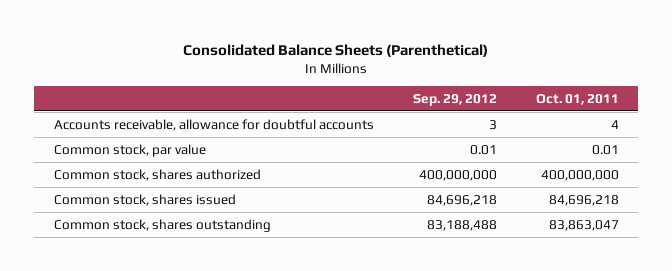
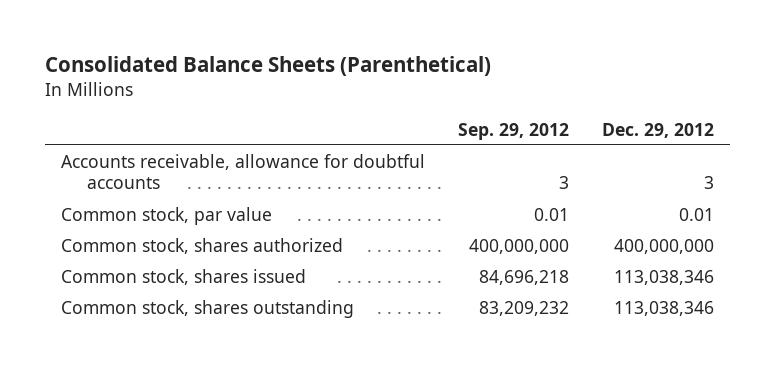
- | Sep. 29, 2012 | Oct. 01, 2011
+ | Sep. 29, 2012 | Dec. 29, 2012
- Common stock, shares outstanding | 83,188,488 | 83,863,047
+ Common stock, shares outstanding | 83,209,232 | 113,038,346

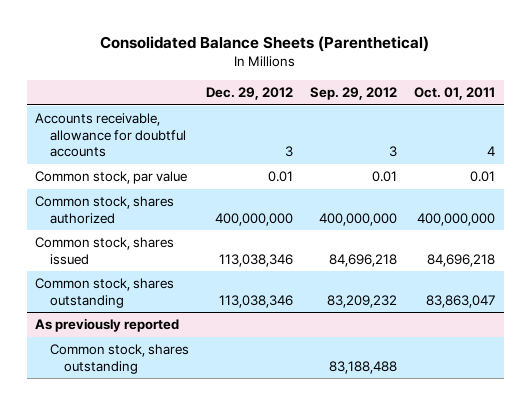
- | Sep. 29, 2012 | Dec. 29, 2012
+ | Dec. 29, 2012 | Sep. 29, 2012 | Oct. 01, 2011
+ As previously reported
+ Common stock, shares outstanding | | 83,188,488 |

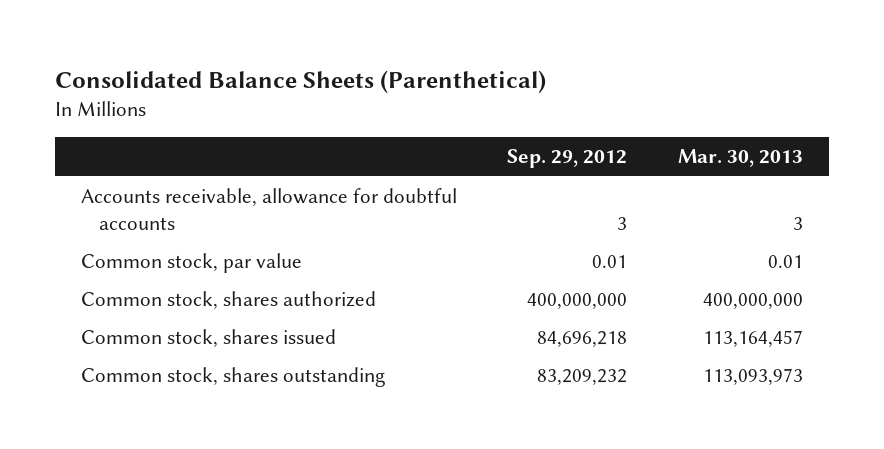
- | Dec. 29, 2012 | Sep. 29, 2012 | Oct. 01, 2011
+ | Sep. 29, 2012 | Mar. 30, 2013
- As previously reported
- Common stock, shares outstanding | | 83,188,488 |

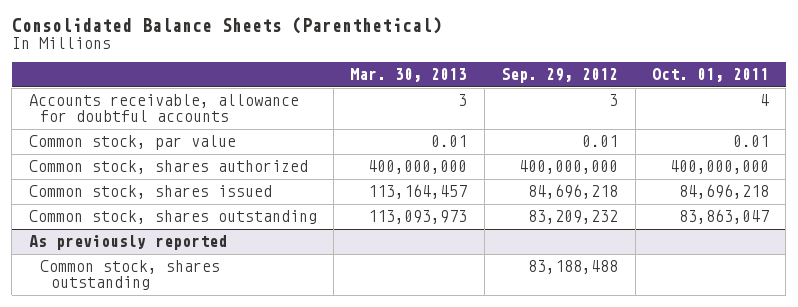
- | Sep. 29, 2012 | Mar. 30, 2013
+ | Mar. 30, 2013 | Sep. 29, 2012 | Oct. 01, 2011
+ As previously reported
+ Common stock, shares outstanding | | 83,188,488 |

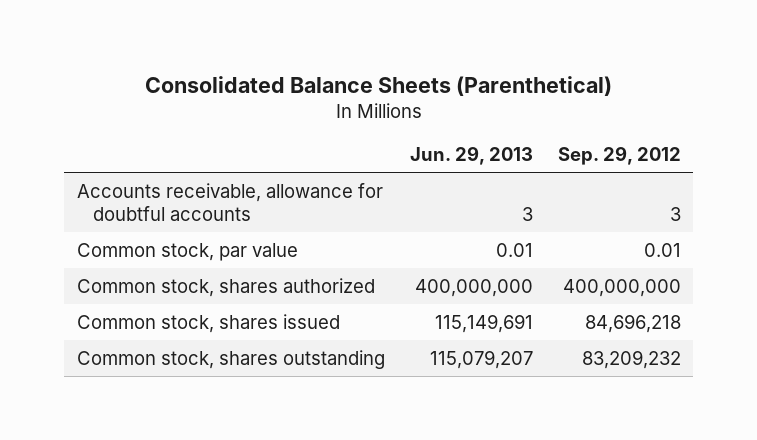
- | Mar. 30, 2013 | Sep. 29, 2012 | Oct. 01, 2011
+ | Jun. 29, 2013 | Sep. 29, 2012
- As previously reported
- Common stock, shares outstanding | | 83,188,488 |

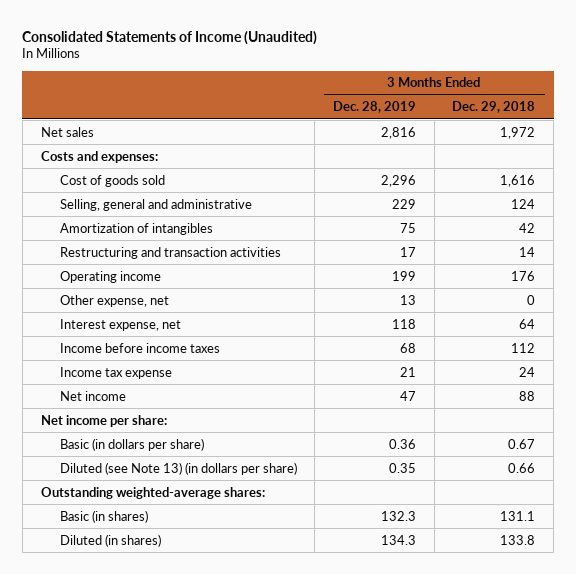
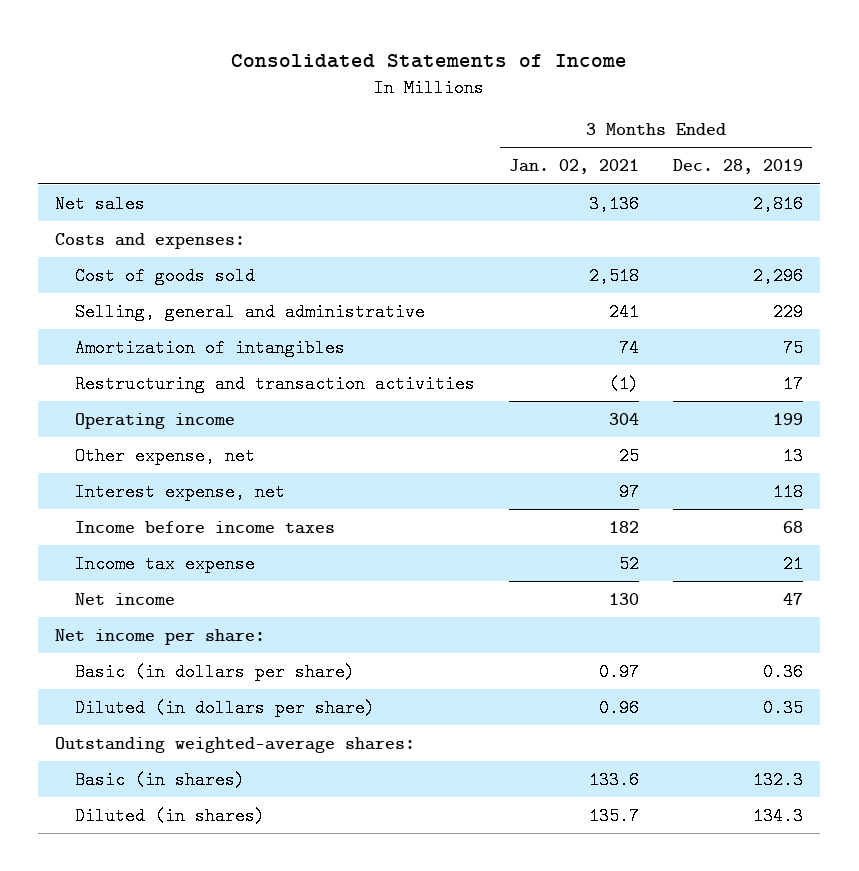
- Consolidated Statements of Income (Unaudited)
+ Consolidated Statements of Income
- | 3 Months Ended Dec. 28, 2019 | 3 Months Ended Dec. 29, 2018
+ | 3 Months Ended Jan. 02, 2021 | 3 Months Ended Dec. 28, 2019
- Diluted (see Note 13) (in dollars per share) | 0.35 | 0.66
+ Diluted (in dollars per share) | 0.96 | 0.35

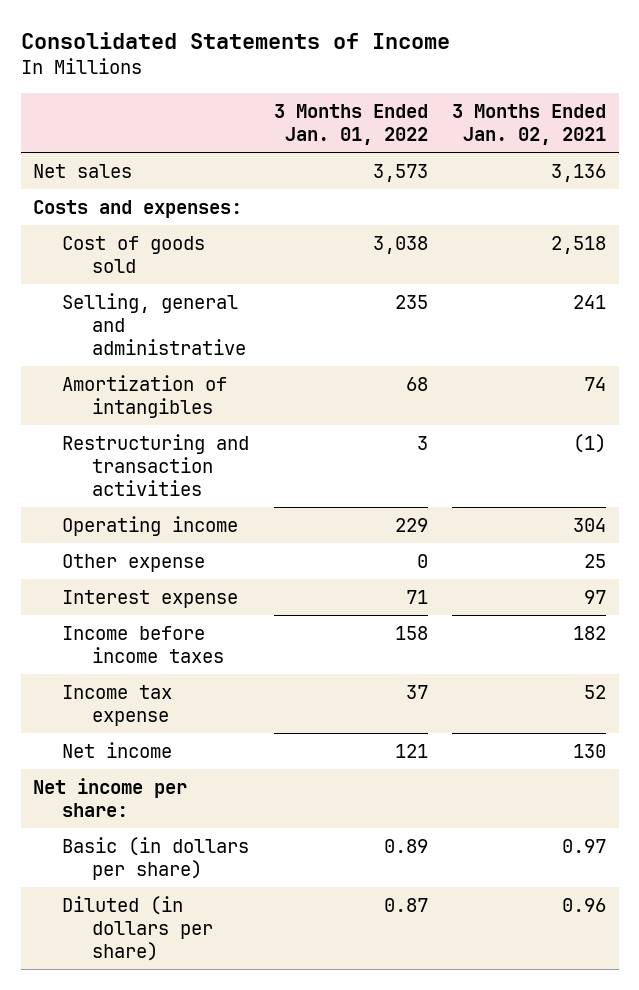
- | 3 Months Ended Jan. 02, 2021 | 3 Months Ended Dec. 28, 2019
+ | 3 Months Ended Jan. 01, 2022 | 3 Months Ended Jan. 02, 2021
- Other expense, net | 25 | 13
- Interest expense, net | 97 | 118
+ Other expense | 0 | 25
+ Interest expense | 71 | 97
- Outstanding weighted-average shares:
- Basic (in shares) | 133.6 | 132.3
- Diluted (in shares) | 135.7 | 134.3

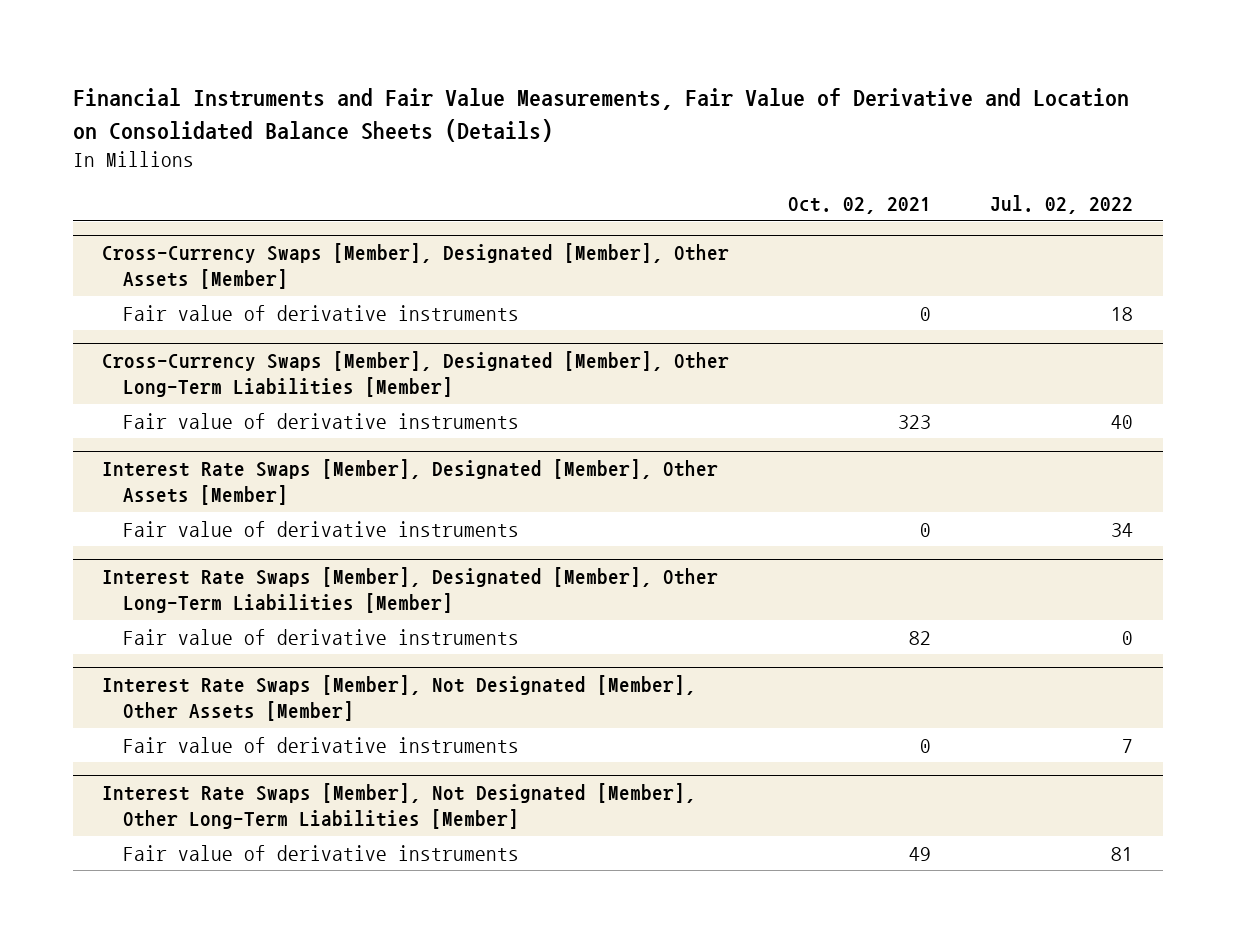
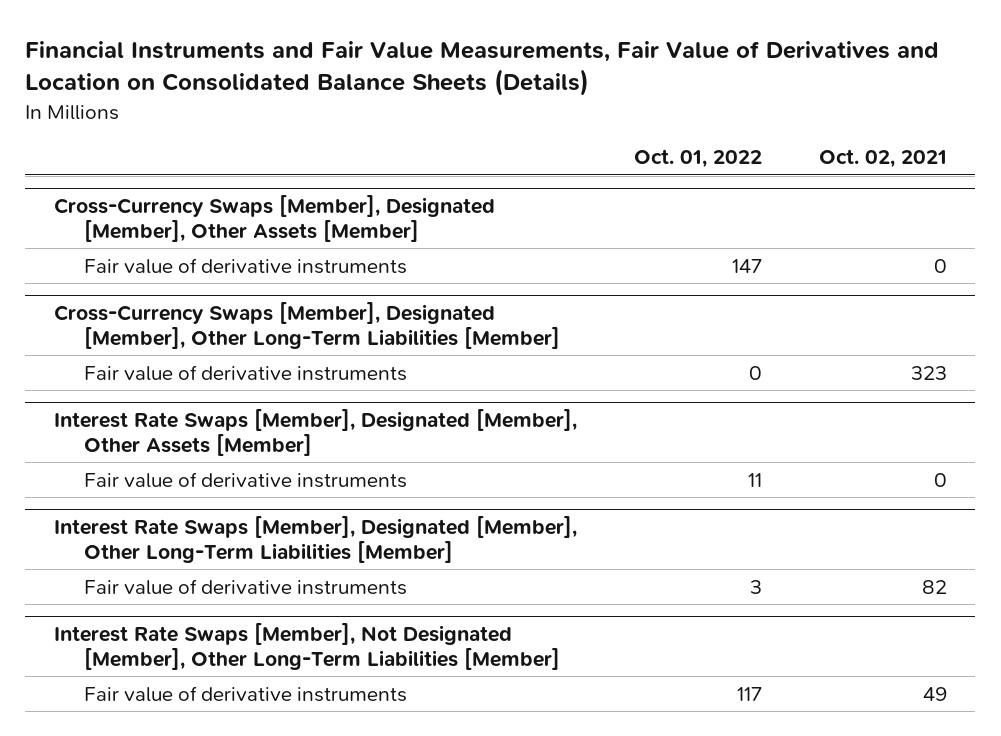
- Financial Instruments and Fair Value Measurements, Fair Value of Derivative and Location on Consolidated Balance Sheets (Details)
+ Financial Instruments and Fair Value Measurements, Fair Value of Derivatives and Location on Consolidated Balance Sheets (Details)
- | Oct. 02, 2021 | Jul. 02, 2022
+ | Oct. 01, 2022 | Oct. 02, 2021
- Interest Rate Swaps [Member], Not Designated [Member], Other Assets [Member]
- Fair value of derivative instruments | 0 | 7

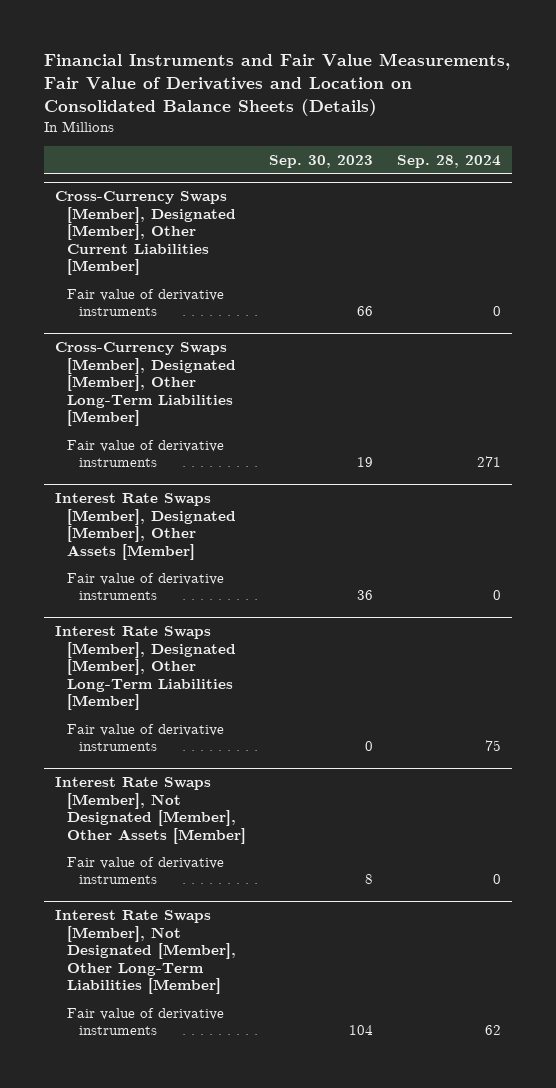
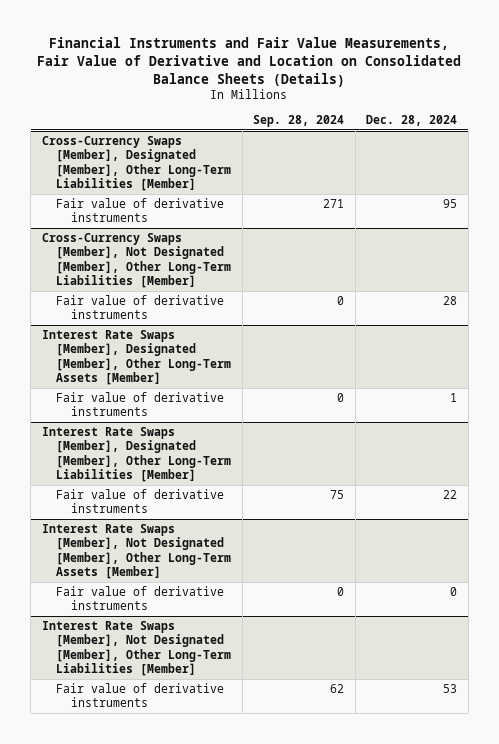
- Financial Instruments and Fair Value Measurements, Fair Value of Derivatives and Location on Consolidated Balance Sheets (Details)
+ Financial Instruments and Fair Value Measurements, Fair Value of Derivative and Location on Consolidated Balance Sheets (Details)
- | Sep. 30, 2023 | Sep. 28, 2024
+ | Sep. 28, 2024 | Dec. 28, 2024
- Cross-Currency Swaps [Member], Designated [Member], Other Current Liabilities [Member]
- Fair value of derivative instruments | 66 | 0
- Interest Rate Swaps [Member], Designated [Member], Other Assets [Member]
+ Cross-Currency Swaps [Member], Not Designated [Member], Other Long-Term Liabilities [Member]
+ Interest Rate Swaps [Member], Designated [Member], Other Long-Term Assets [Member]
+ Fair value of derivative instruments | 0 | 1
- Interest Rate Swaps [Member], Not Designated [Member], Other Assets [Member]
+ Interest Rate Swaps [Member], Not Designated [Member], Other Long-Term Assets [Member]

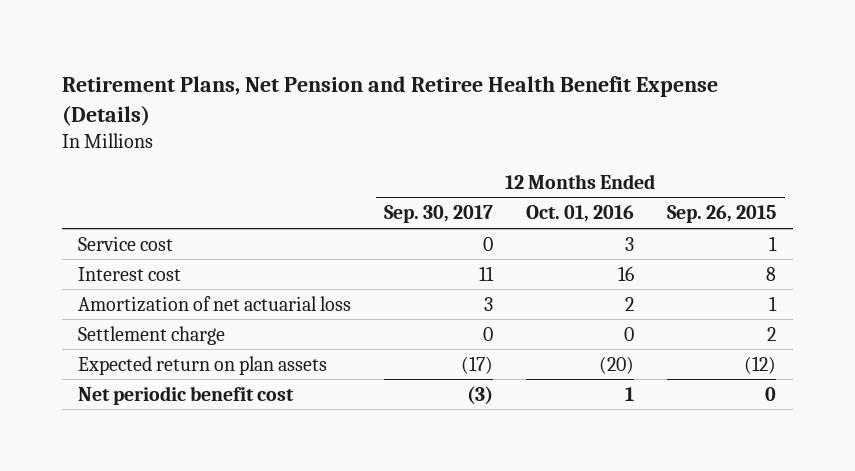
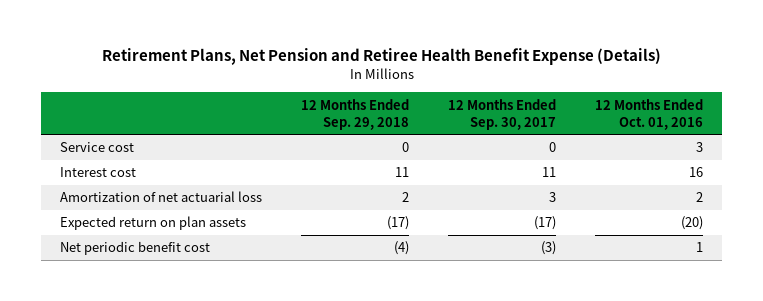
- | 12 Months Ended Sep. 30, 2017 | 12 Months Ended Oct. 01, 2016 | 12 Months Ended Sep. 26, 2015
+ | 12 Months Ended Sep. 29, 2018 | 12 Months Ended Sep. 30, 2017 | 12 Months Ended Oct. 01, 2016
- Settlement charge | 0 | 0 | 2

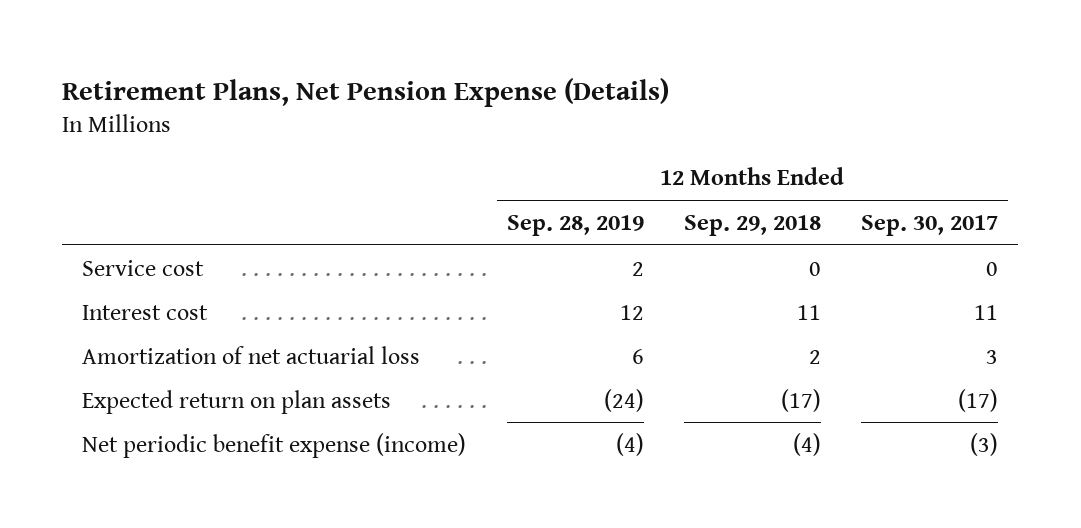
- Retirement Plans, Net Pension and Retiree Health Benefit Expense (Details)
+ Retirement Plans, Net Pension Expense (Details)
- | 12 Months Ended Sep. 29, 2018 | 12 Months Ended Sep. 30, 2017 | 12 Months Ended Oct. 01, 2016
+ | 12 Months Ended Sep. 28, 2019 | 12 Months Ended Sep. 29, 2018 | 12 Months Ended Sep. 30, 2017
- Net periodic benefit cost | (4) | (3) | 1
+ Net periodic benefit expense (income) | (4) | (4) | (3)

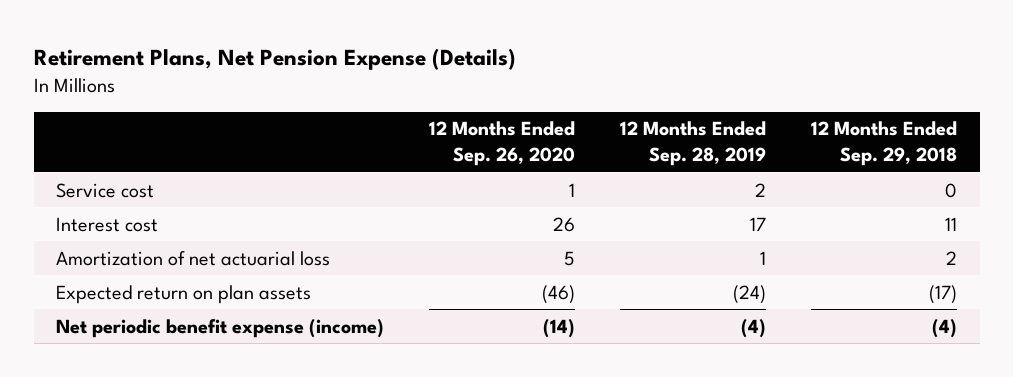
- | 12 Months Ended Sep. 28, 2019 | 12 Months Ended Sep. 29, 2018 | 12 Months Ended Sep. 30, 2017
+ | 12 Months Ended Sep. 26, 2020 | 12 Months Ended Sep. 28, 2019 | 12 Months Ended Sep. 29, 2018
- Interest cost | 12 | 11 | 11
- Amortization of net actuarial loss | 6 | 2 | 3
+ Interest cost | 26 | 17 | 11
+ Amortization of net actuarial loss | 5 | 1 | 2

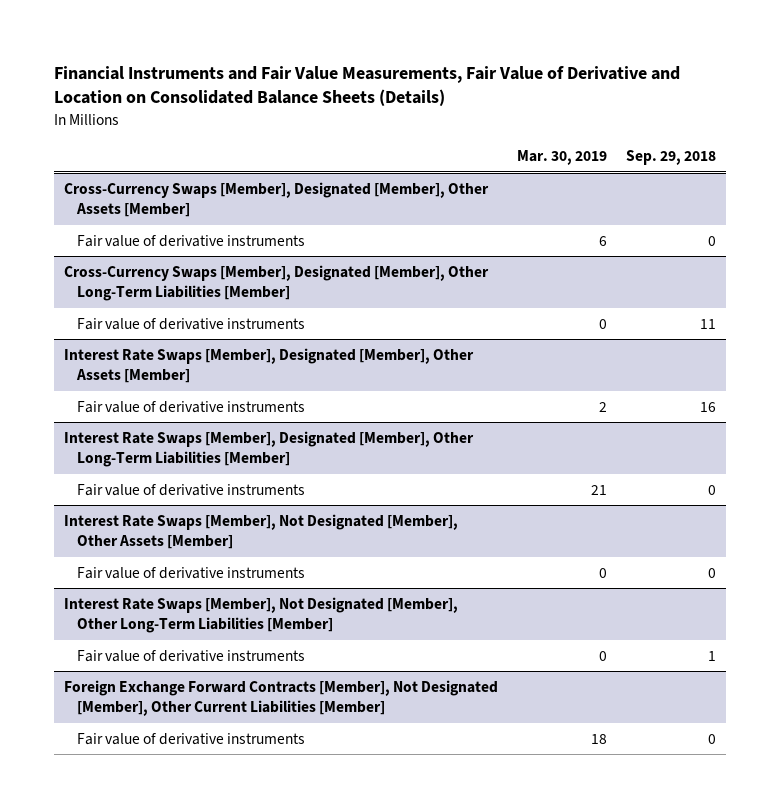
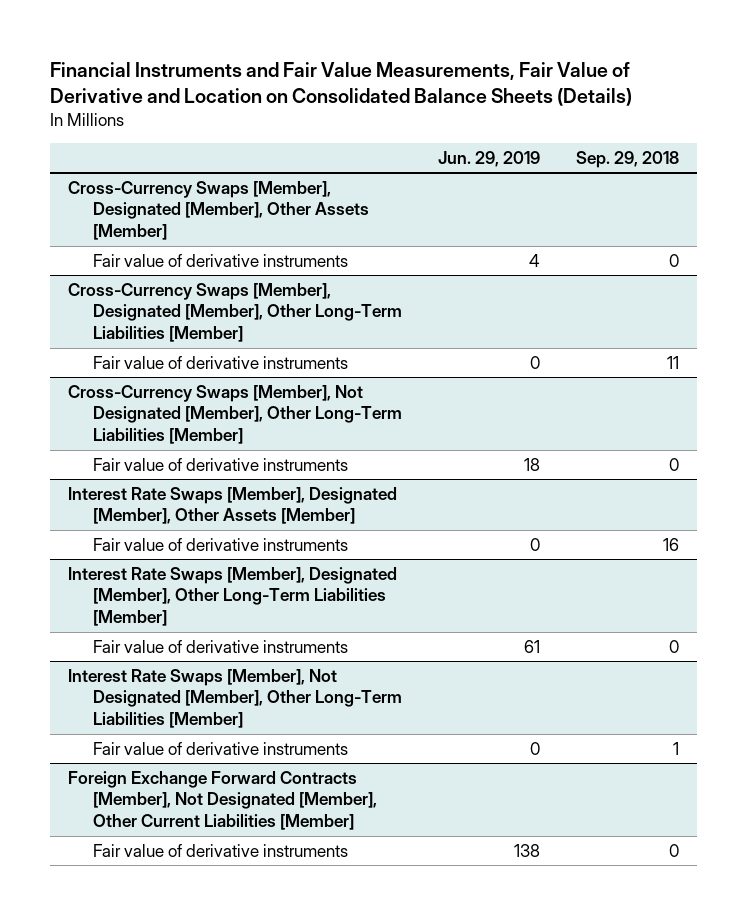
- | Mar. 30, 2019 | Sep. 29, 2018
+ | Jun. 29, 2019 | Sep. 29, 2018
+ Cross-Currency Swaps [Member], Not Designated [Member], Other Long-Term Liabilities [Member]
+ Fair value of derivative instruments | 18 | 0
- Interest Rate Swaps [Member], Not Designated [Member], Other Assets [Member]
- Fair value of derivative instruments | 0 | 0

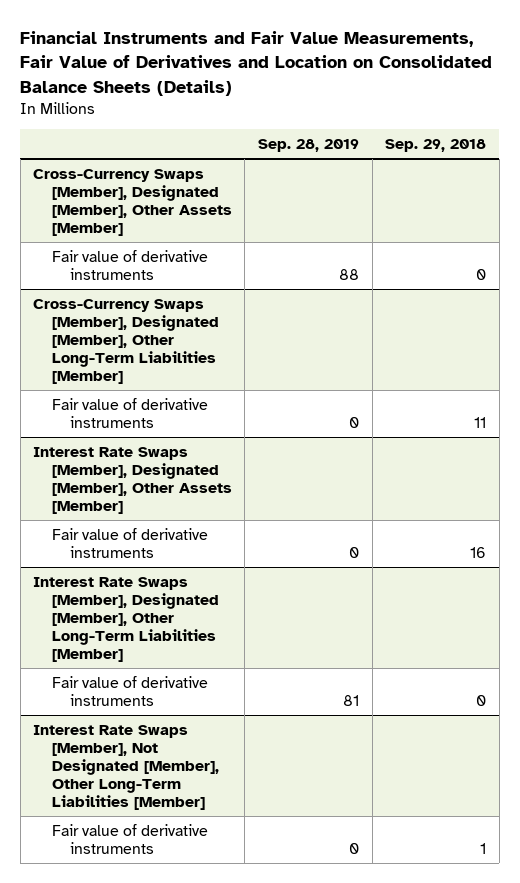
- Financial Instruments and Fair Value Measurements, Fair Value of Derivative and Location on Consolidated Balance Sheets (Details)
+ Financial Instruments and Fair Value Measurements, Fair Value of Derivatives and Location on Consolidated Balance Sheets (Details)
- | Jun. 29, 2019 | Sep. 29, 2018
+ | Sep. 28, 2019 | Sep. 29, 2018
- Cross-Currency Swaps [Member], Not Designated [Member], Other Long-Term Liabilities [Member]
- Fair value of derivative instruments | 18 | 0
- Foreign Exchange Forward Contracts [Member], Not Designated [Member], Other Current Liabilities [Member]
- Fair value of derivative instruments | 138 | 0

